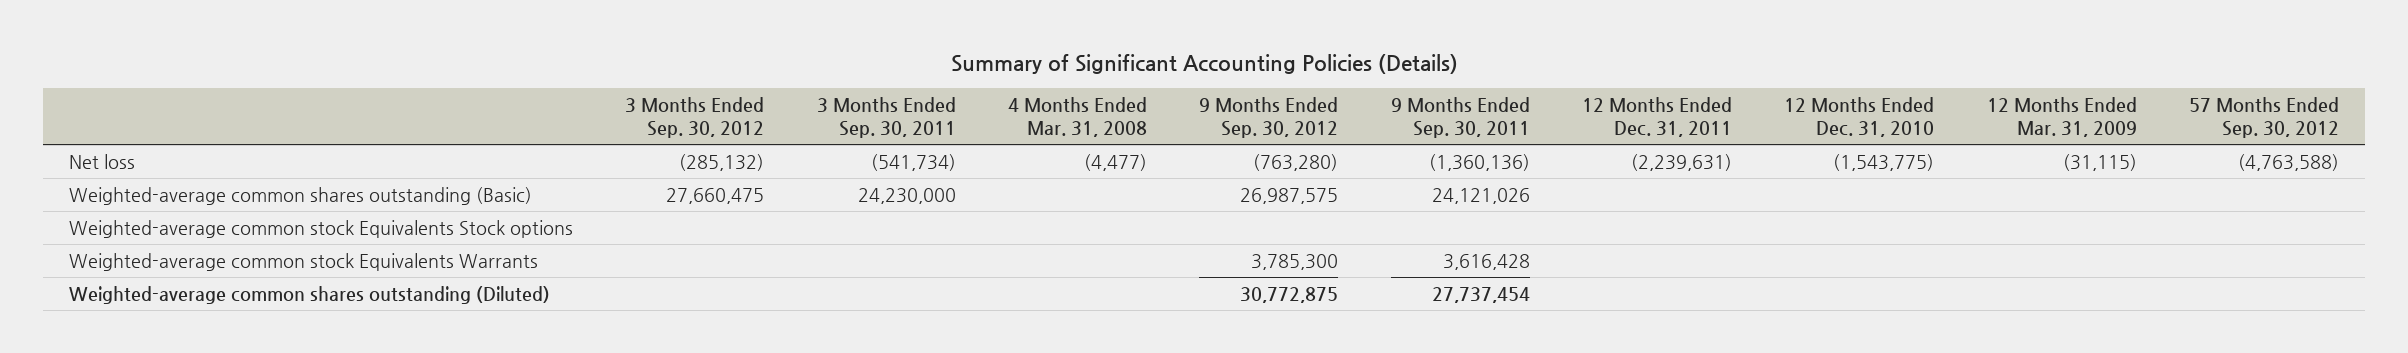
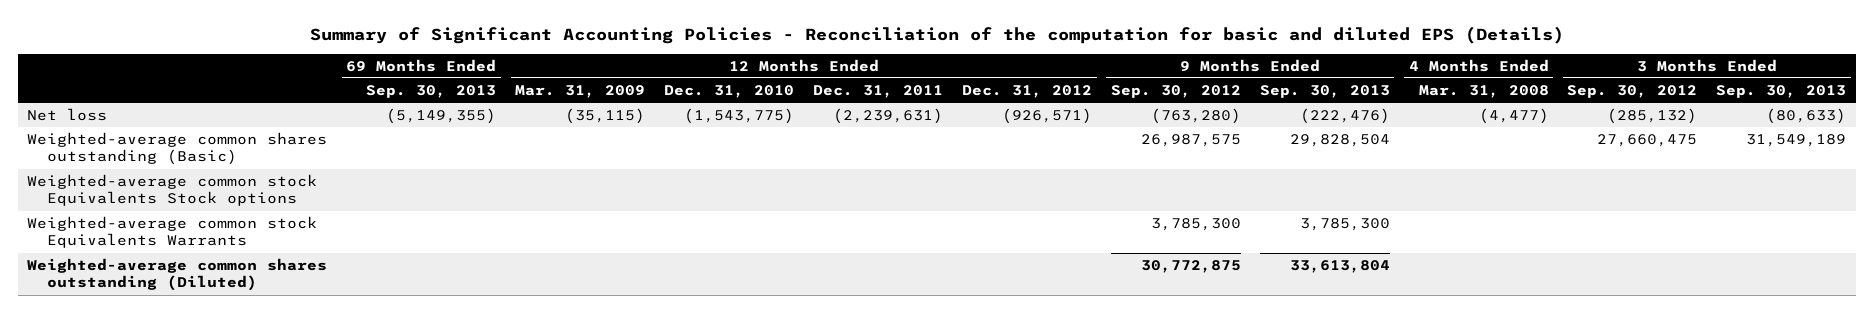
- Summary of Significant Accounting Policies (Details)
+ Summary of Significant Accounting Policies - Reconciliation of the computation for basic and diluted EPS (Details)
- | 3 Months Ended Sep. 30, 2012 | 3 Months Ended Sep. 30, 2011 | 4 Months Ended Mar. 31, 2008 | 9 Months Ended Sep. 30, 2012 | 9 Months Ended Sep. 30, 2011 | 12 Months Ended Dec. 31, 2011 | 12 Months Ended Dec. 31, 2010 | 12 Months Ended Mar. 31, 2009 | 57 Months Ended Sep. 30, 2012
+ | 69 Months Ended Sep. 30, 2013 | 12 Months Ended Mar. 31, 2009 | 12 Months Ended Dec. 31, 2010 | 12 Months Ended Dec. 31, 2011 | 12 Months Ended Dec. 31, 2012 | 9 Months Ended Sep. 30, 2012 | 9 Months Ended Sep. 30, 2013 | 4 Months Ended Mar. 31, 2008 | 3 Months Ended Sep. 30, 2012 | 3 Months Ended Sep. 30, 2013
- Net loss | (285,132) | (541,734) | (4,477) | (763,280) | (1,360,136) | (2,239,631) | (1,543,775) | (31,115) | (4,763,588)
+ Net loss | (5,149,355) | (35,115) | (1,543,775) | (2,239,631) | (926,571) | (763,280) | (222,476) | (4,477) | (285,132) | (80,633)

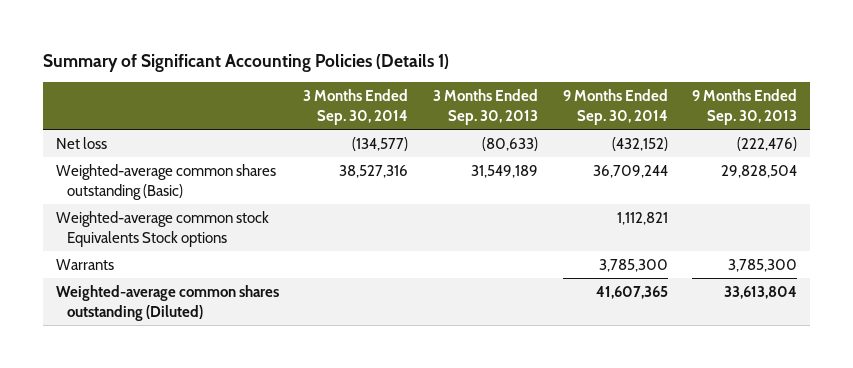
- Summary of Significant Accounting Policies - Reconciliation of the computation for basic and diluted EPS (Details)
+ Summary of Significant Accounting Policies (Details 1)
- | 69 Months Ended Sep. 30, 2013 | 12 Months Ended Mar. 31, 2009 | 12 Months Ended Dec. 31, 2010 | 12 Months Ended Dec. 31, 2011 | 12 Months Ended Dec. 31, 2012 | 9 Months Ended Sep. 30, 2012 | 9 Months Ended Sep. 30, 2013 | 4 Months Ended Mar. 31, 2008 | 3 Months Ended Sep. 30, 2012 | 3 Months Ended Sep. 30, 2013
+ | 3 Months Ended Sep. 30, 2014 | 3 Months Ended Sep. 30, 2013 | 9 Months Ended Sep. 30, 2014 | 9 Months Ended Sep. 30, 2013
- Weighted-average common stock Equivalents Warrants | | | | | | 3,785,300 | 3,785,300 | | |
+ Warrants | | | 3,785,300 | 3,785,300

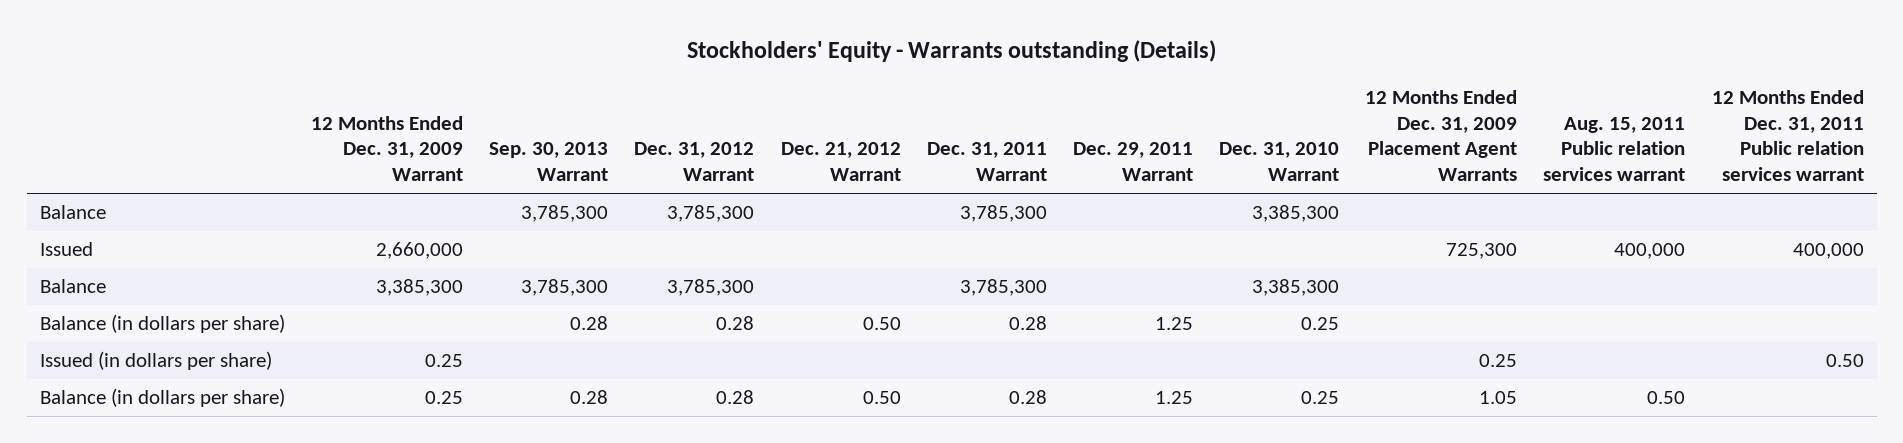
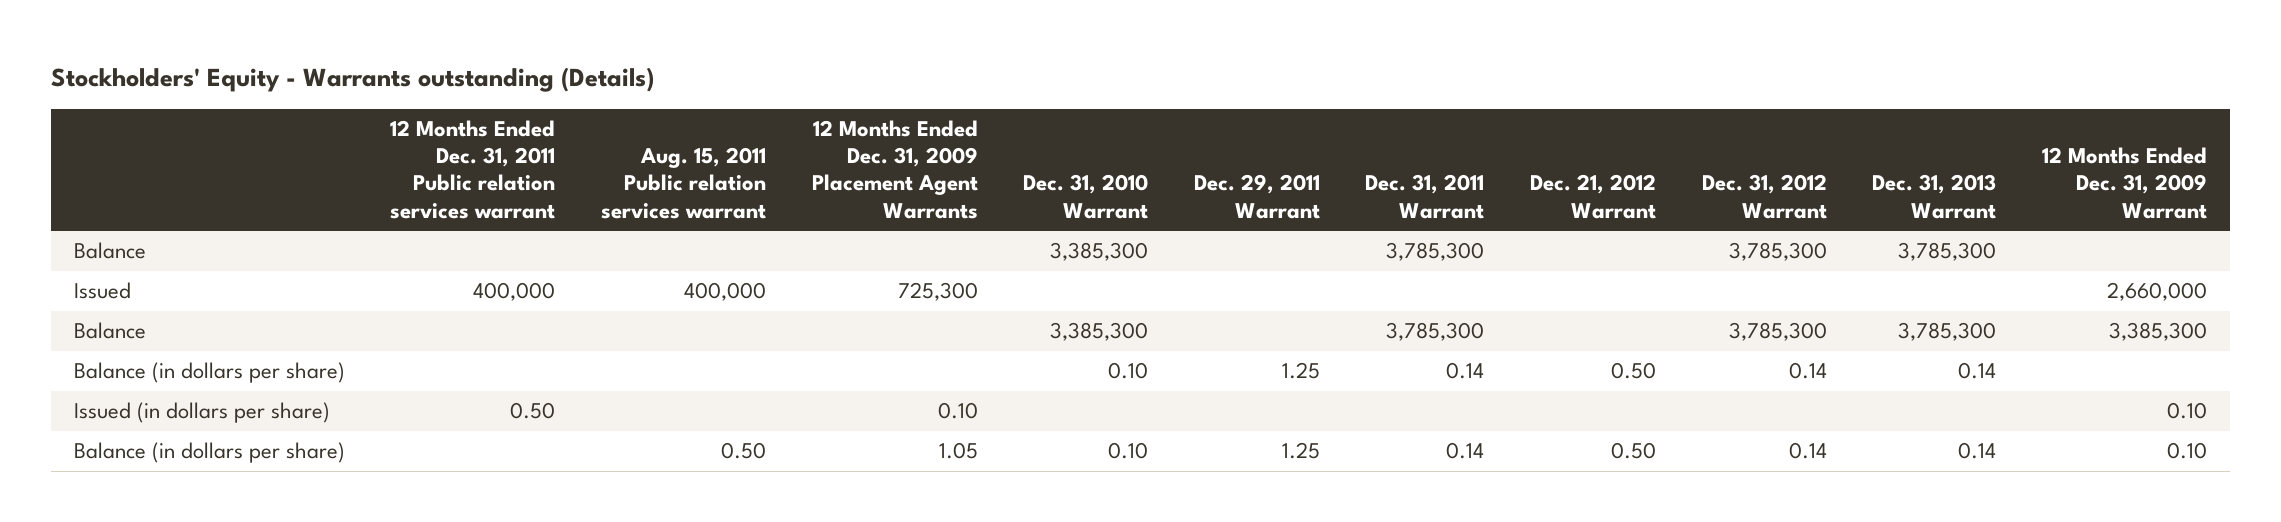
- | 12 Months Ended Dec. 31, 2009 Warrant | Sep. 30, 2013 Warrant | Dec. 31, 2012 Warrant | Dec. 21, 2012 Warrant | Dec. 31, 2011 Warrant | Dec. 29, 2011 Warrant | Dec. 31, 2010 Warrant | 12 Months Ended Dec. 31, 2009 Placement Agent Warrants | Aug. 15, 2011 Public relation services warrant | 12 Months Ended Dec. 31, 2011 Public relation services warrant
+ | 12 Months Ended Dec. 31, 2011 Public relation services warrant | Aug. 15, 2011 Public relation services warrant | 12 Months Ended Dec. 31, 2009 Placement Agent Warrants | Dec. 31, 2010 Warrant | Dec. 29, 2011 Warrant | Dec. 31, 2011 Warrant | Dec. 21, 2012 Warrant | Dec. 31, 2012 Warrant | Dec. 31, 2013 Warrant | 12 Months Ended Dec. 31, 2009 Warrant
- Balance (in dollars per share) | | 0.28 | 0.28 | 0.50 | 0.28 | 1.25 | 0.25 | | |
- Issued (in dollars per share) | 0.25 | | | | | | | 0.25 | | 0.50
- Balance (in dollars per share) | 0.25 | 0.28 | 0.28 | 0.50 | 0.28 | 1.25 | 0.25 | 1.05 | 0.50 |
+ Balance (in dollars per share) | | | | 0.10 | 1.25 | 0.14 | 0.50 | 0.14 | 0.14 |
+ Issued (in dollars per share) | 0.50 | | 0.10 | | | | | | | 0.10
+ Balance (in dollars per share) | | 0.50 | 1.05 | 0.10 | 1.25 | 0.14 | 0.50 | 0.14 | 0.14 | 0.10

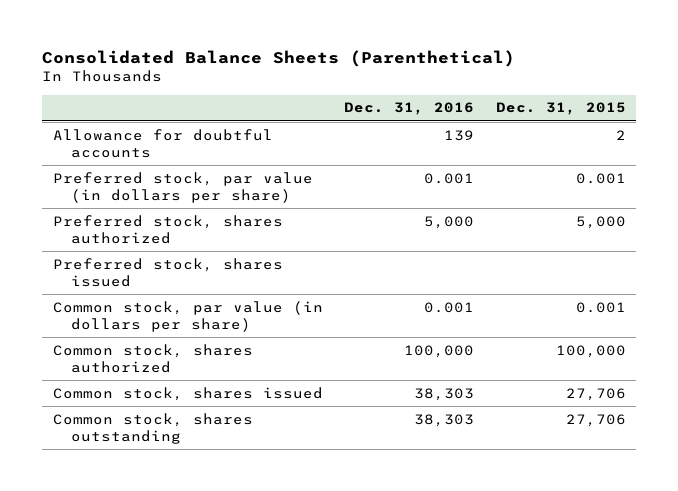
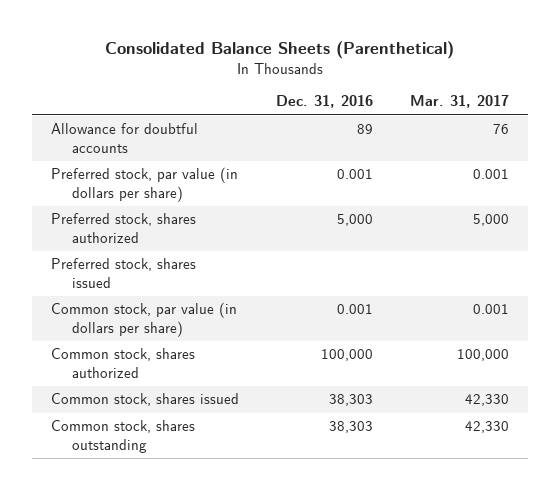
- | Dec. 31, 2016 | Dec. 31, 2015
+ | Dec. 31, 2016 | Mar. 31, 2017
- Allowance for doubtful accounts | 139 | 2
+ Allowance for doubtful accounts | 89 | 76

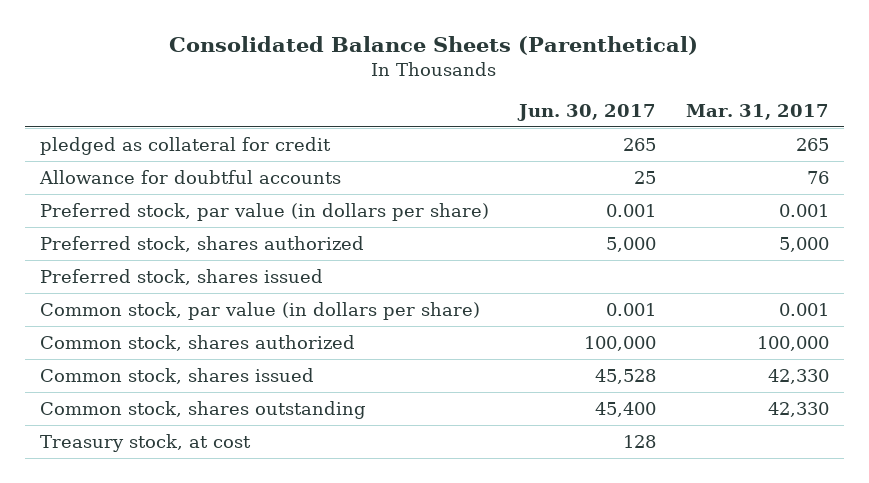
- | Dec. 31, 2016 | Mar. 31, 2017
+ | Jun. 30, 2017 | Mar. 31, 2017
+ pledged as collateral for credit | 265 | 265
+ Treasury stock, at cost | 128 |

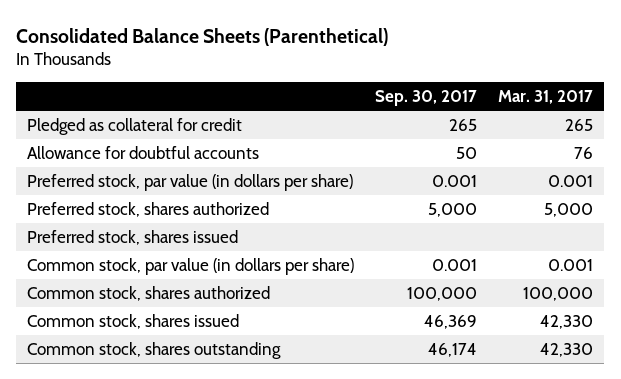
- | Jun. 30, 2017 | Mar. 31, 2017
+ | Sep. 30, 2017 | Mar. 31, 2017
- pledged as collateral for credit | 265 | 265
+ Pledged as collateral for credit | 265 | 265
- Treasury stock, at cost | 128 |

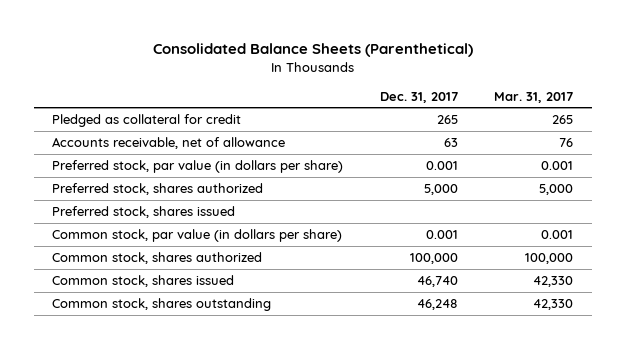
- | Sep. 30, 2017 | Mar. 31, 2017
+ | Dec. 31, 2017 | Mar. 31, 2017
- Allowance for doubtful accounts | 50 | 76
+ Accounts receivable, net of allowance | 63 | 76

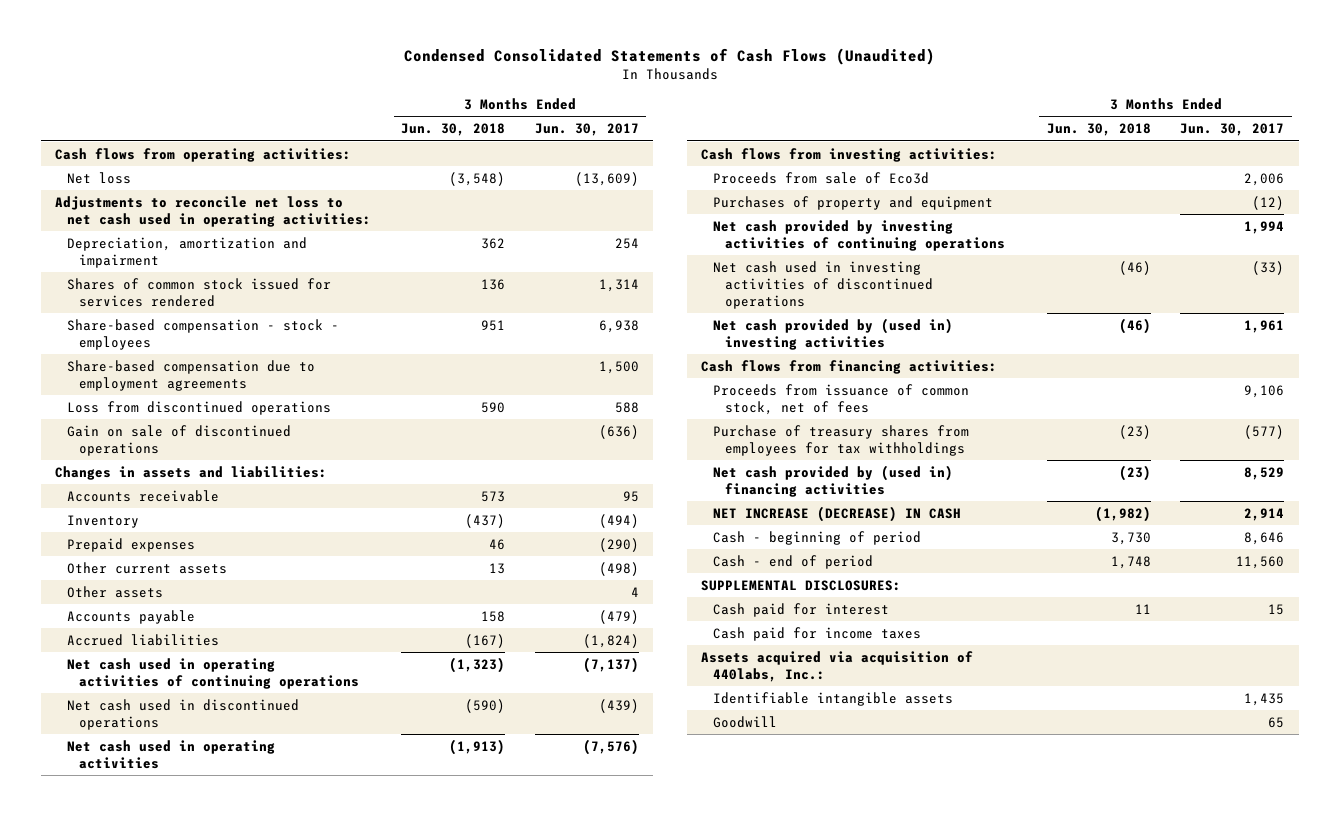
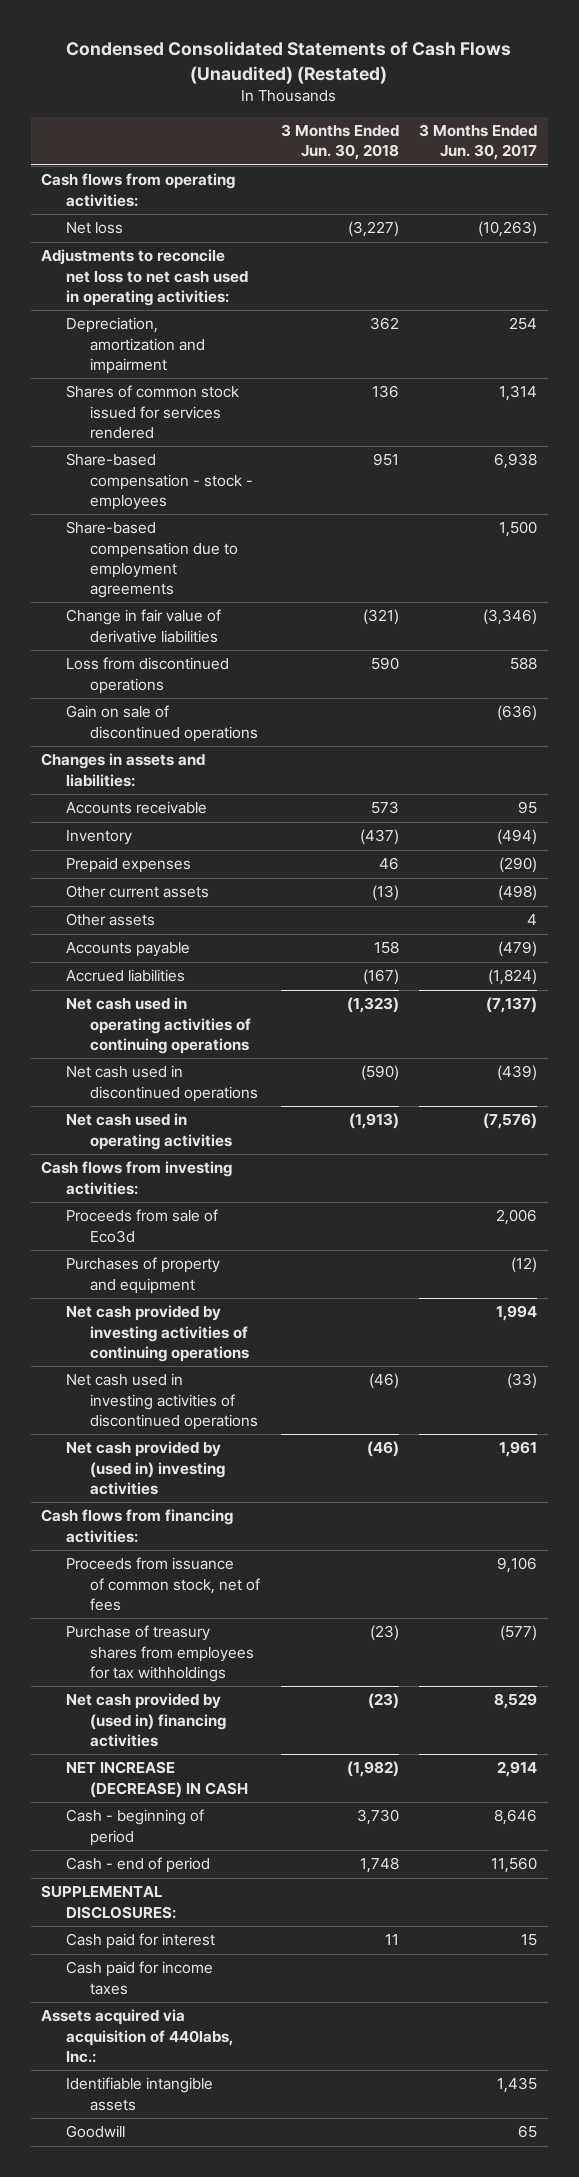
- Condensed Consolidated Statements of Cash Flows (Unaudited)
+ Condensed Consolidated Statements of Cash Flows (Unaudited) (Restated)
- Net loss | (3,548) | (13,609)
+ Net loss | (3,227) | (10,263)
+ Change in fair value of derivative liabilities | (321) | (3,346)
- Other current assets | 13 | (498)
+ Other current assets | (13) | (498)

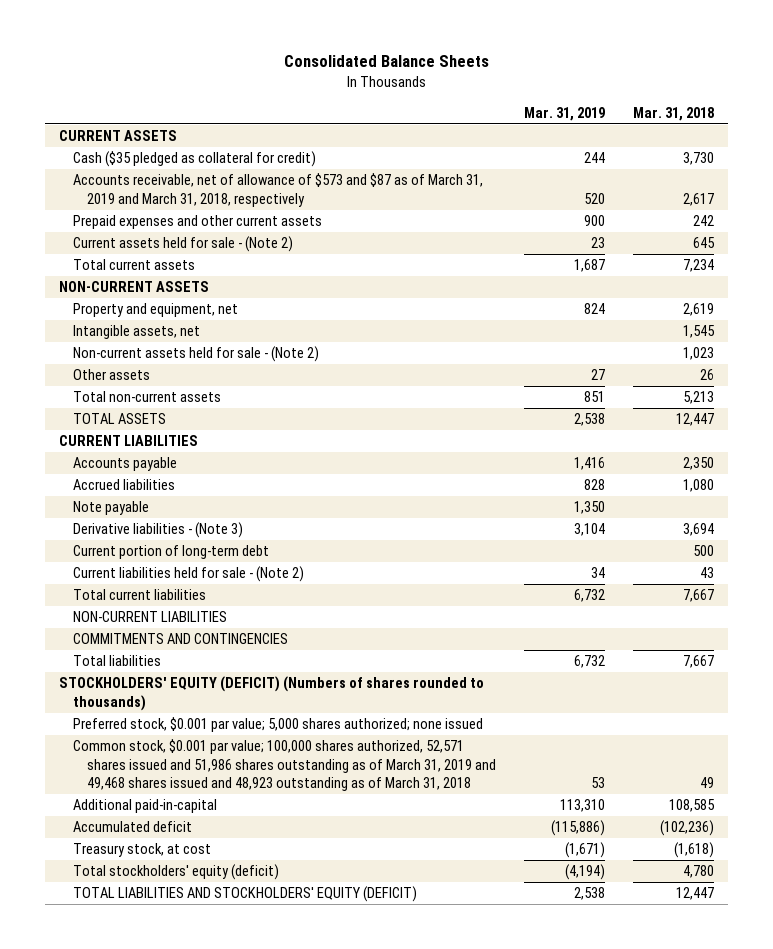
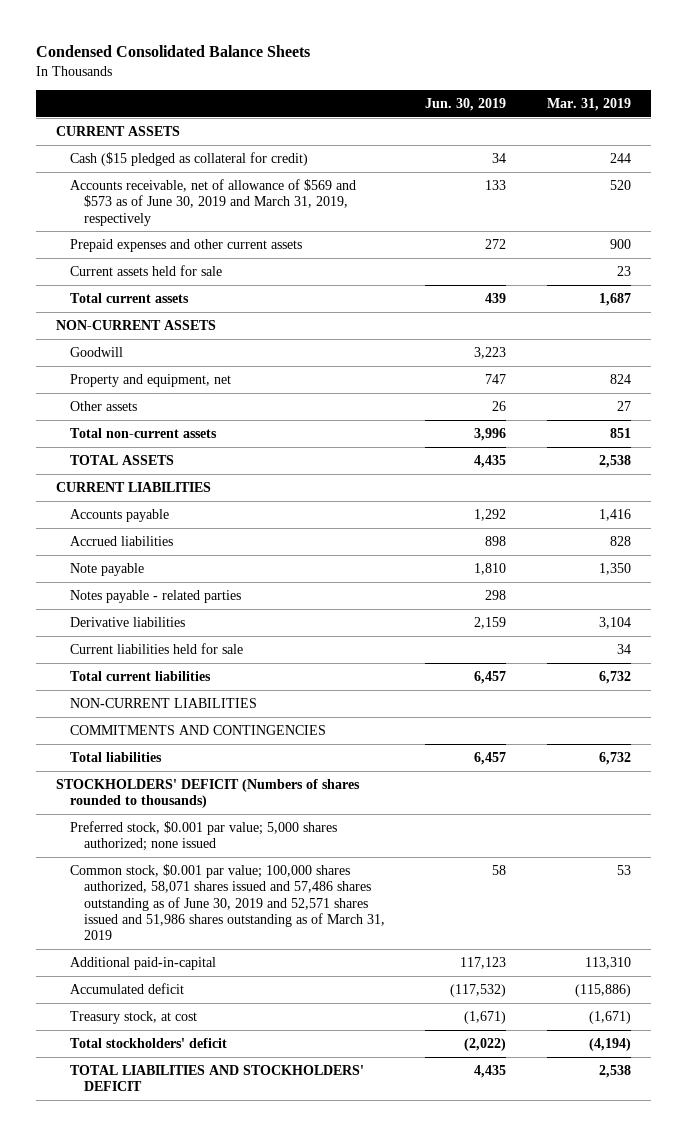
- Consolidated Balance Sheets
+ Condensed Consolidated Balance Sheets
- | Mar. 31, 2019 | Mar. 31, 2018
+ | Jun. 30, 2019 | Mar. 31, 2019
- Cash ($35 pledged as collateral for credit) | 244 | 3,730
- Accounts receivable, net of allowance of $573 and $87 as of March 31, 2019 and March 31, 2018, respectively | 520 | 2,617
+ Cash ($15 pledged as collateral for credit) | 34 | 244
+ Accounts receivable, net of allowance of $569 and $573 as of June 30, 2019 and March 31, 2019, respectively | 133 | 520
- Current assets held for sale - (Note 2) | 23 | 645
+ Current assets held for sale | | 23
+ Goodwill | 3,223 |
- Intangible assets, net | | 1,545
- Non-current assets held for sale - (Note 2) | | 1,023
- Derivative liabilities - (Note 3) | 3,104 | 3,694
- Current portion of long-term debt | | 500
- Current liabilities held for sale - (Note 2) | 34 | 43
+ Notes payable - related parties | 298 |
+ Derivative liabilities | 2,159 | 3,104
+ Current liabilities held for sale | | 34
- STOCKHOLDERS' EQUITY (DEFICIT) (Numbers of shares rounded to thousands)
+ STOCKHOLDERS' DEFICIT (Numbers of shares rounded to thousands)
- Common stock, $0.001 par value; 100,000 shares authorized, 52,571 shares issued and 51,986 shares outstanding as of March 31, 2019 and 49,468 shares issued and 48,923 outstanding as of March 31, 2018 | 53 | 49
+ Common stock, $0.001 par value; 100,000 shares authorized, 58,071 shares issued and 57,486 shares outstanding as of June 30, 2019 and 52,571 shares issued and 51,986 shares outstanding as of March 31, 2019 | 58 | 53
- Total stockholders' equity (deficit) | (4,194) | 4,780
- TOTAL LIABILITIES AND STOCKHOLDERS' EQUITY (DEFICIT) | 2,538 | 12,447
+ Total stockholders' deficit | (2,022) | (4,194)
+ TOTAL LIABILITIES AND STOCKHOLDERS' DEFICIT | 4,435 | 2,538

